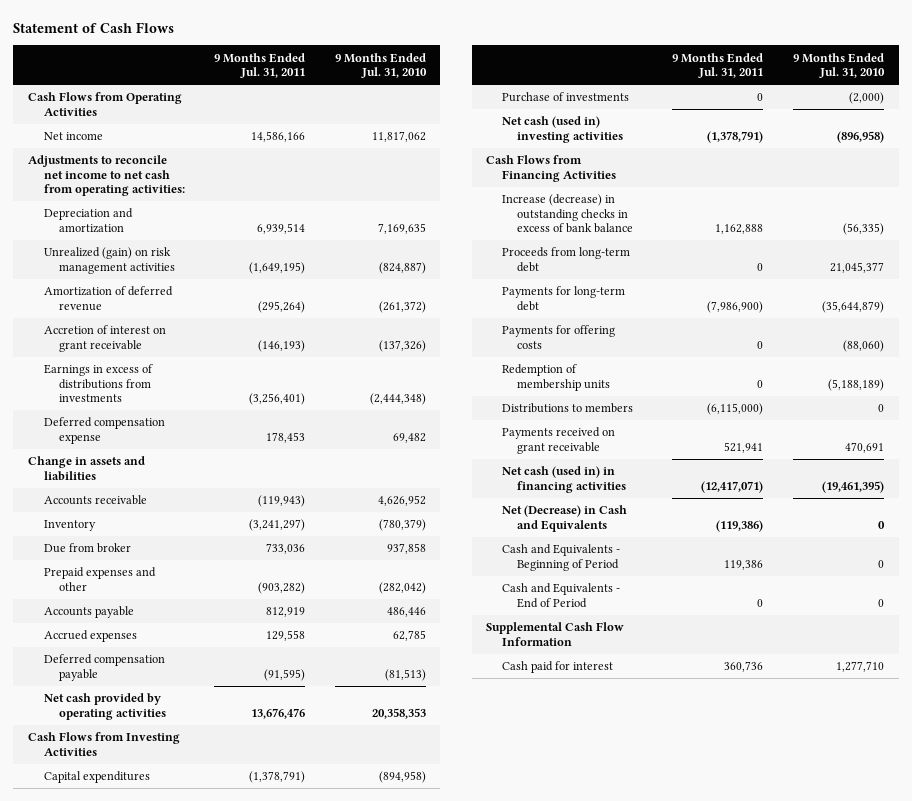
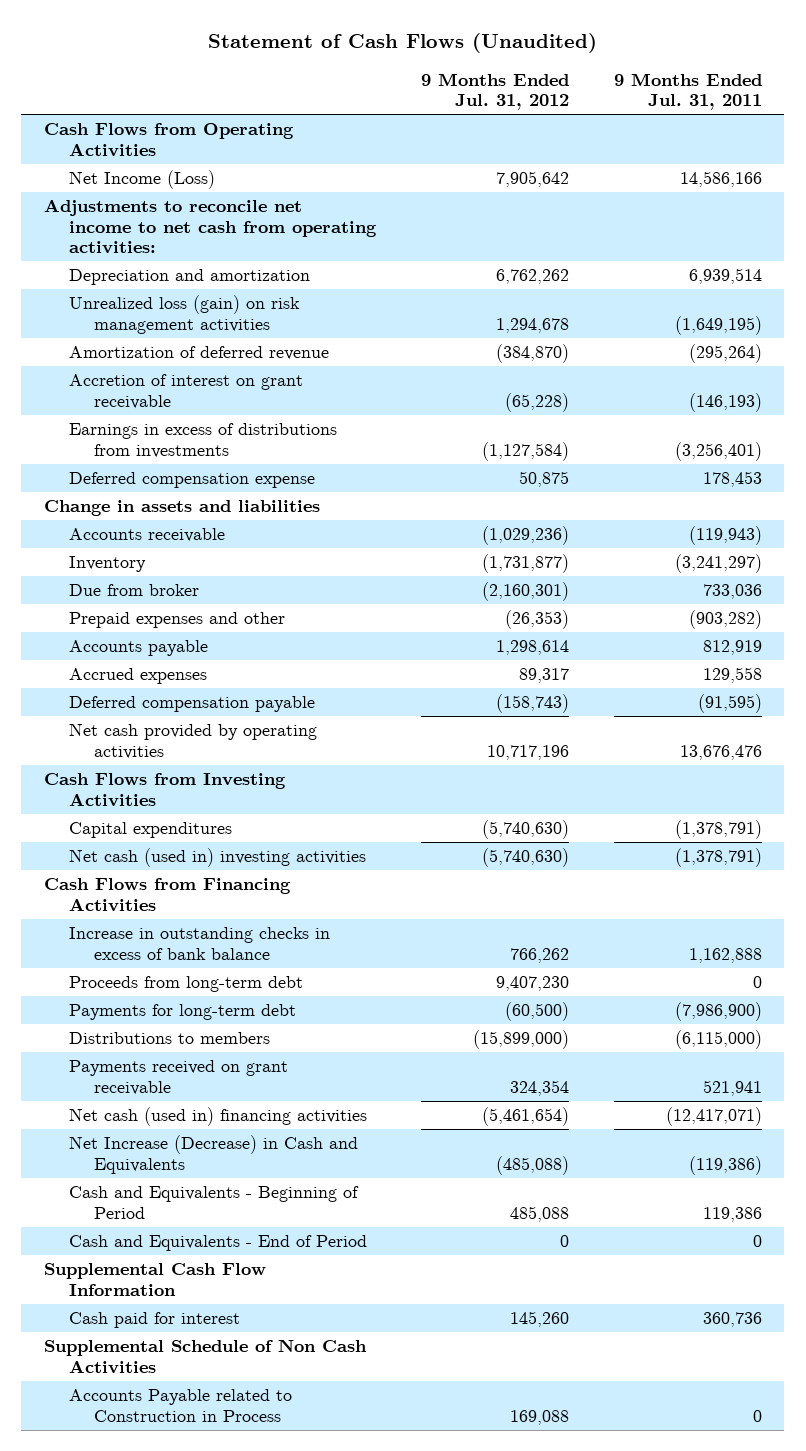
- Statement of Cash Flows
+ Statement of Cash Flows (Unaudited)
- | 9 Months Ended Jul. 31, 2011 | 9 Months Ended Jul. 31, 2010
+ | 9 Months Ended Jul. 31, 2012 | 9 Months Ended Jul. 31, 2011
- Net income | 14,586,166 | 11,817,062
+ Net Income (Loss) | 7,905,642 | 14,586,166
- Unrealized (gain) on risk management activities | (1,649,195) | (824,887)
+ Unrealized loss (gain) on risk management activities | 1,294,678 | (1,649,195)
- Purchase of investments | 0 | (2,000)
- Increase (decrease) in outstanding checks in excess of bank balance | 1,162,888 | (56,335)
+ Increase in outstanding checks in excess of bank balance | 766,262 | 1,162,888
- Payments for offering costs | 0 | (88,060)
- Redemption of membership units | 0 | (5,188,189)
- Net cash (used in) in financing activities | (12,417,071) | (19,461,395)
- Net (Decrease) in Cash and Equivalents | (119,386) | 0
+ Net cash (used in) financing activities | (5,461,654) | (12,417,071)
+ Net Increase (Decrease) in Cash and Equivalents | (485,088) | (119,386)
+ Supplemental Schedule of Non Cash Activities
+ Accounts Payable related to Construction in Process | 169,088 | 0

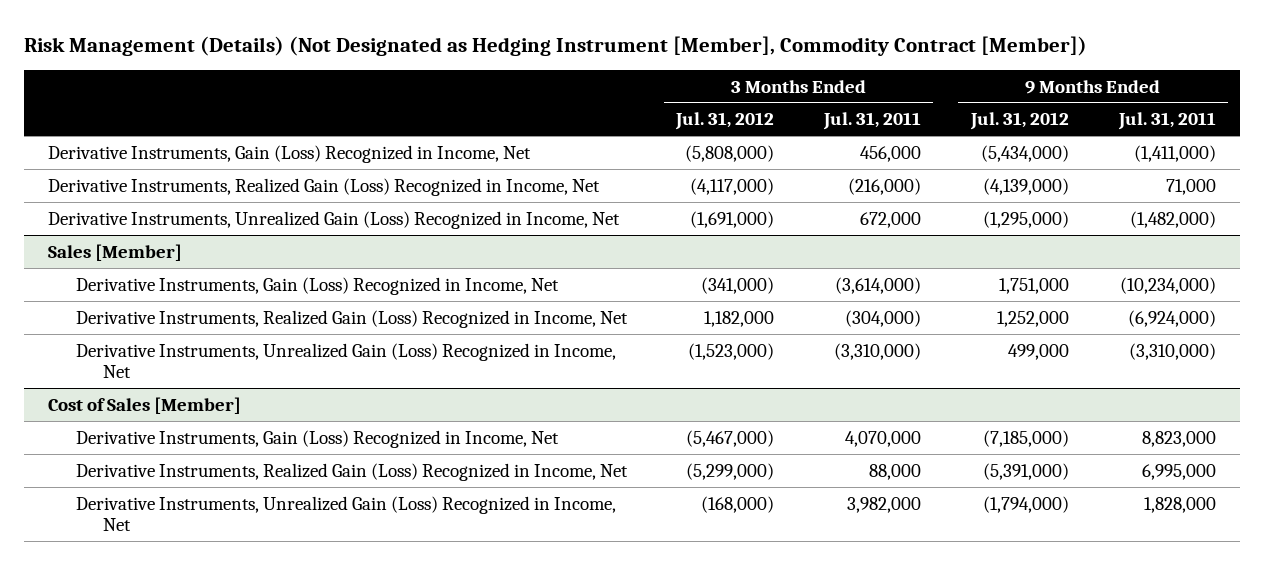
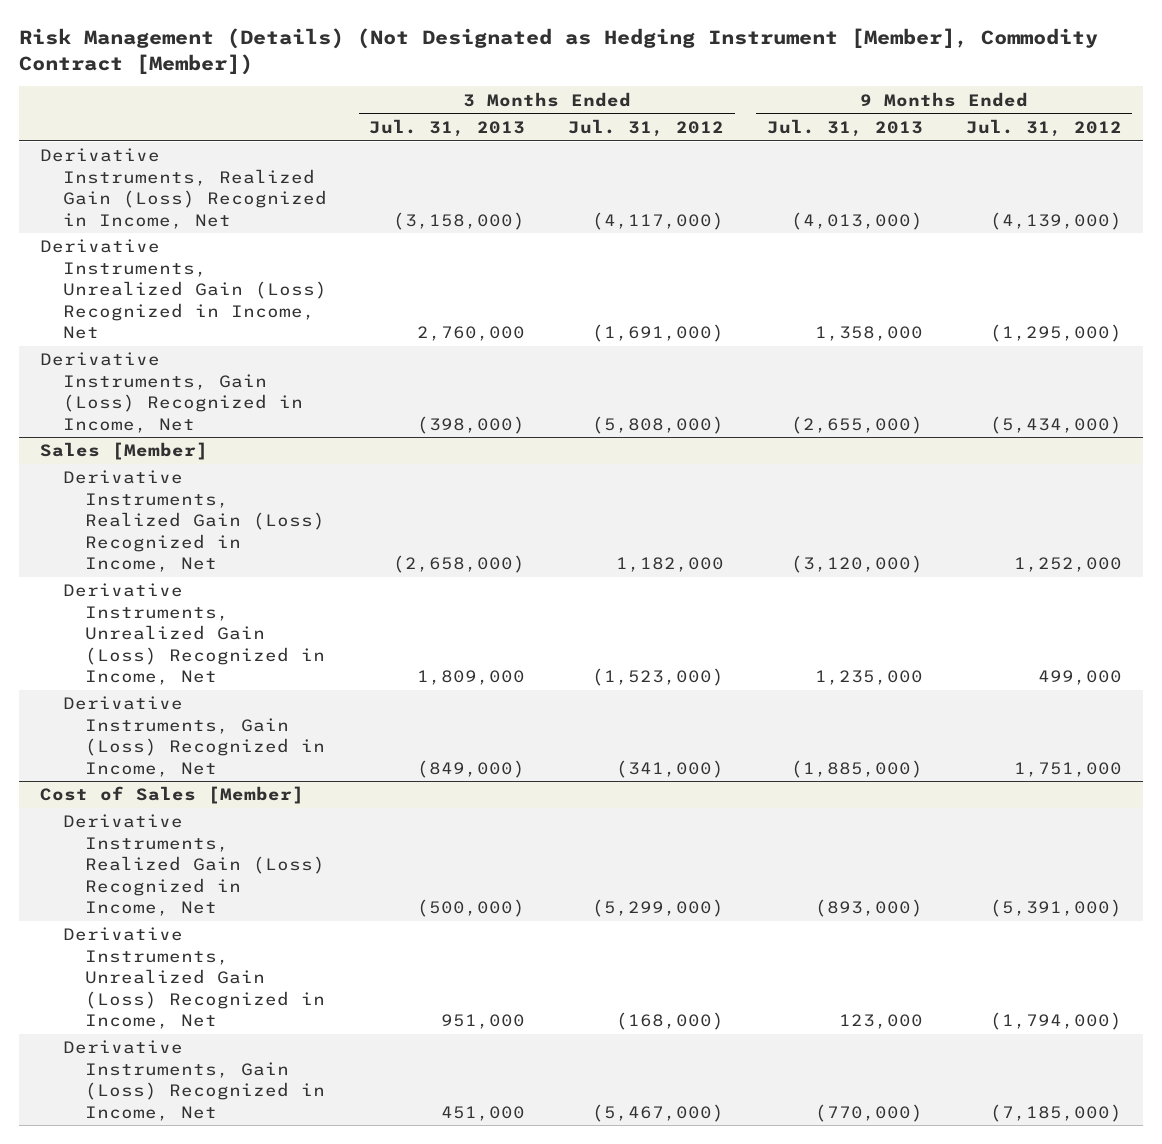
- | 3 Months Ended Jul. 31, 2012 | 3 Months Ended Jul. 31, 2011 | 9 Months Ended Jul. 31, 2012 | 9 Months Ended Jul. 31, 2011
+ | 3 Months Ended Jul. 31, 2013 | 3 Months Ended Jul. 31, 2012 | 9 Months Ended Jul. 31, 2013 | 9 Months Ended Jul. 31, 2012
moved down: Derivative Instruments, Gain (Loss) Recognized in Income, Net | (398,000) | (5,808,000) | (2,655,000) | (5,434,000)
@ Sales [Member]
moved down: Derivative Instruments, Gain (Loss) Recognized in Income, Net | (849,000) | (341,000) | (1,885,000) | 1,751,000
@ Cost of Sales [Member]
moved down: Derivative Instruments, Gain (Loss) Recognized in Income, Net | 451,000 | (5,467,000) | (770,000) | (7,185,000)

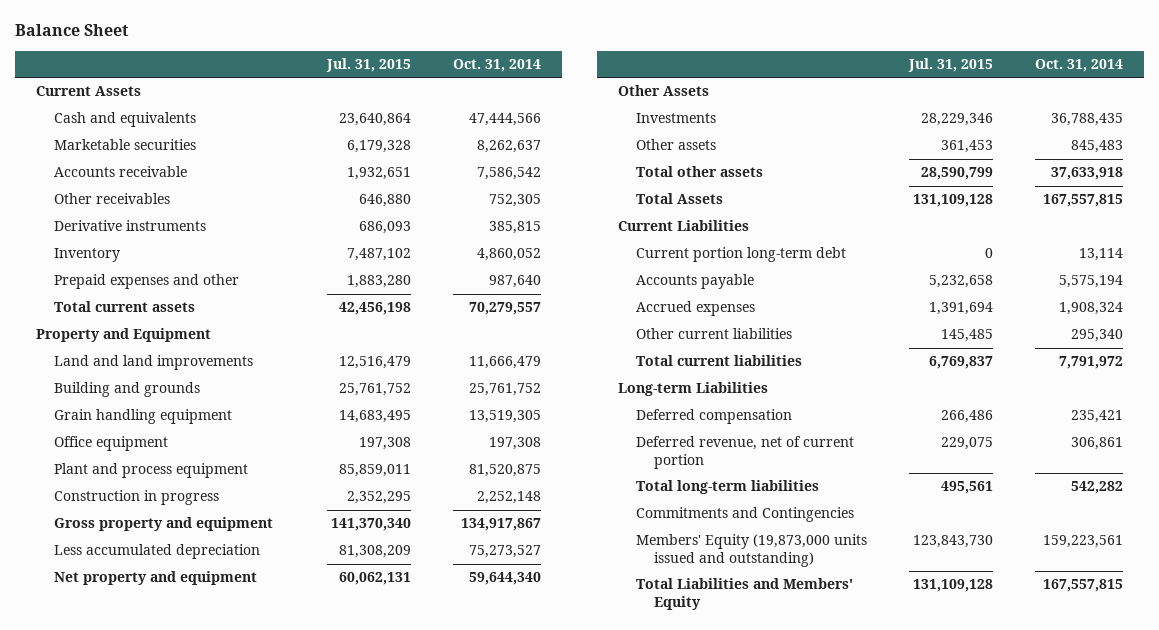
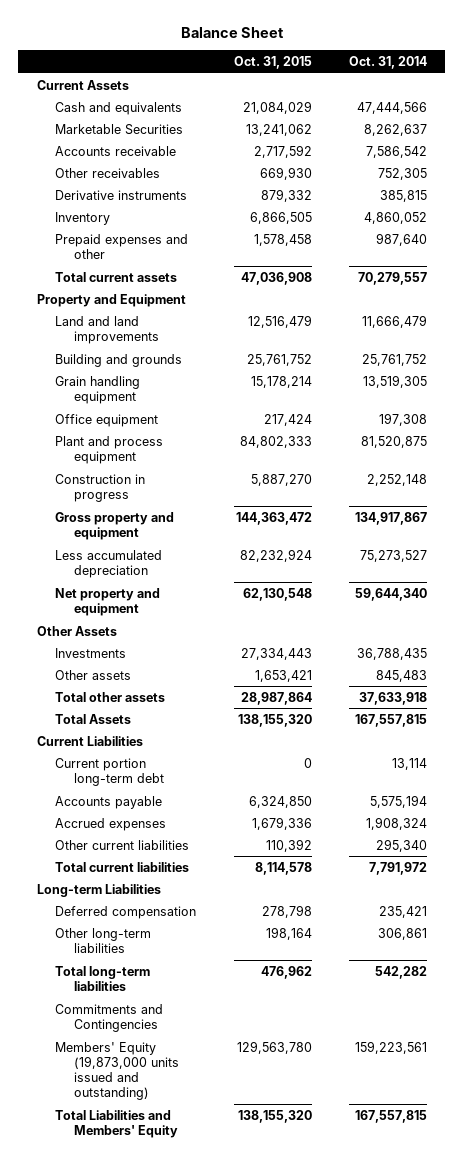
- | Jul. 31, 2015 | Oct. 31, 2014
+ | Oct. 31, 2015 | Oct. 31, 2014
- Marketable securities | 6,179,328 | 8,262,637
+ Marketable Securities | 13,241,062 | 8,262,637
- Deferred revenue, net of current portion | 229,075 | 306,861
+ Other long-term liabilities | 198,164 | 306,861

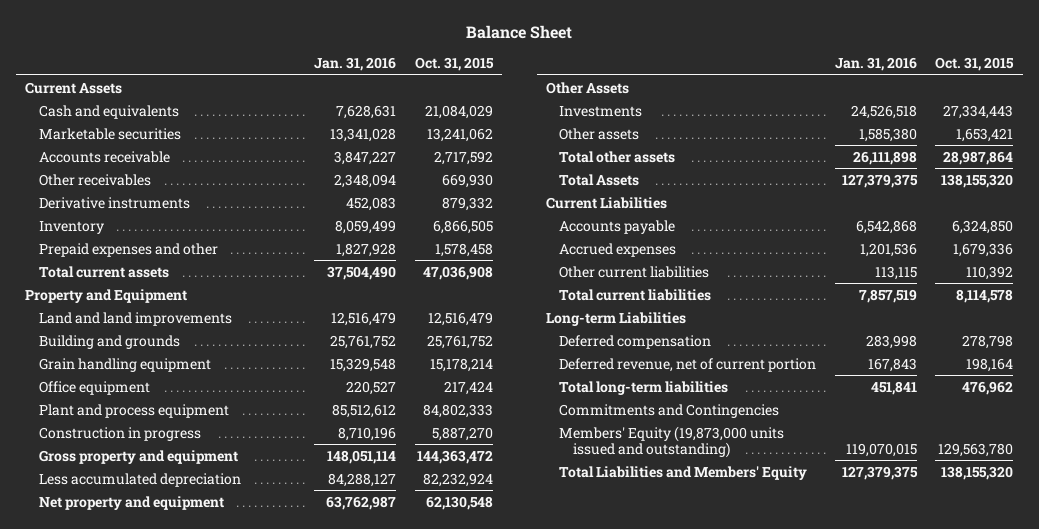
- | Oct. 31, 2015 | Oct. 31, 2014
+ | Jan. 31, 2016 | Oct. 31, 2015
- Marketable Securities | 13,241,062 | 8,262,637
+ Marketable securities | 13,341,028 | 13,241,062
- Current portion long-term debt | 0 | 13,114
- Other long-term liabilities | 198,164 | 306,861
+ Deferred revenue, net of current portion | 167,843 | 198,164

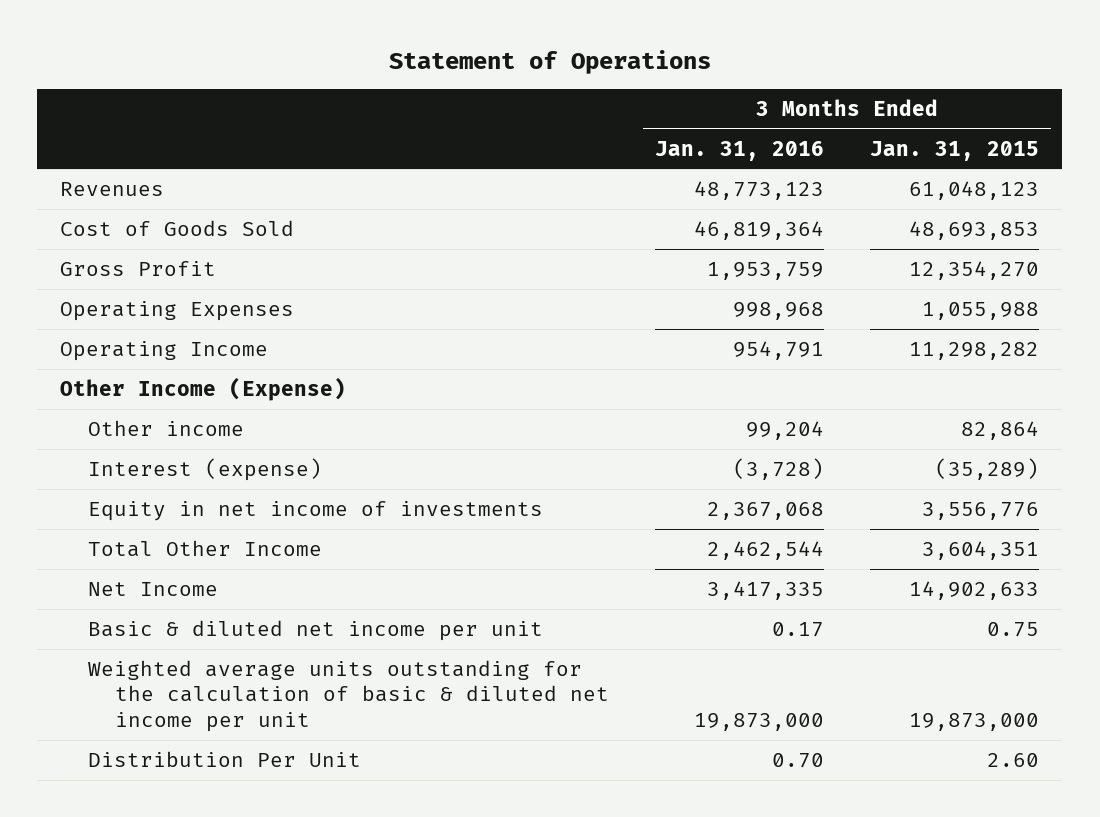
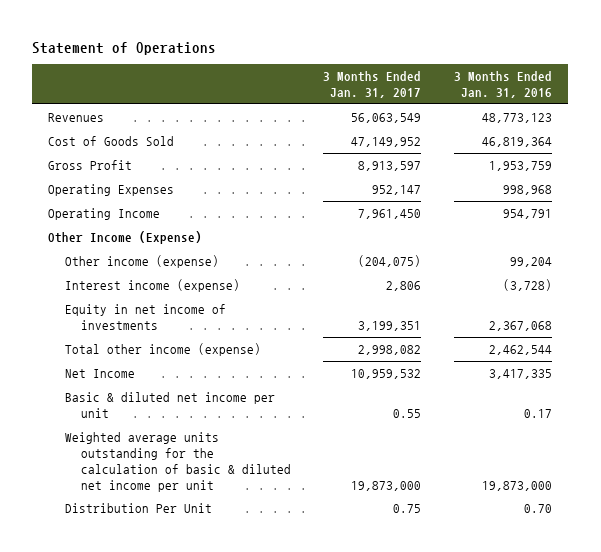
- | 3 Months Ended Jan. 31, 2016 | 3 Months Ended Jan. 31, 2015
+ | 3 Months Ended Jan. 31, 2017 | 3 Months Ended Jan. 31, 2016
- Other income | 99,204 | 82,864
- Interest (expense) | (3,728) | (35,289)
+ Other income (expense) | (204,075) | 99,204
+ Interest income (expense) | 2,806 | (3,728)
- Total Other Income | 2,462,544 | 3,604,351
+ Total other income (expense) | 2,998,082 | 2,462,544

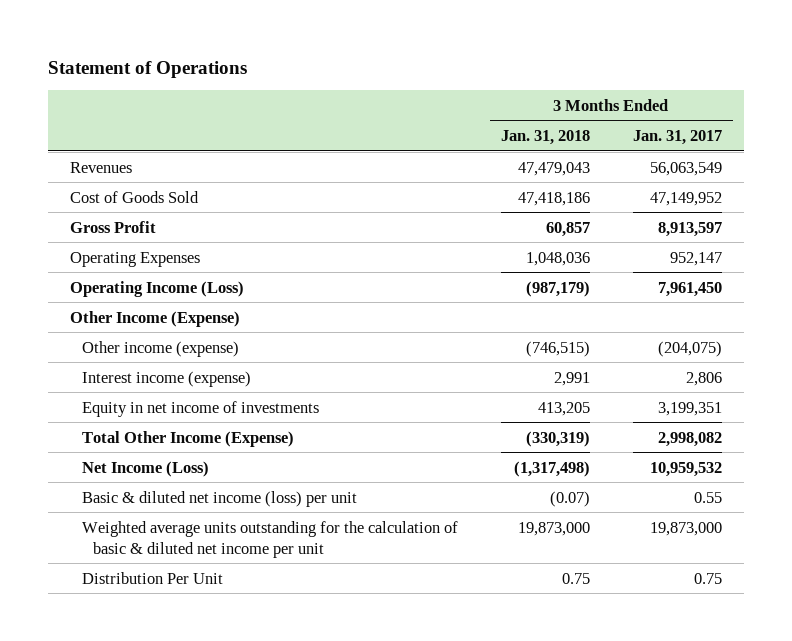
- | 3 Months Ended Jan. 31, 2017 | 3 Months Ended Jan. 31, 2016
+ | 3 Months Ended Jan. 31, 2018 | 3 Months Ended Jan. 31, 2017
- Operating Income | 7,961,450 | 954,791
+ Operating Income (Loss) | (987,179) | 7,961,450
- Total other income (expense) | 2,998,082 | 2,462,544
- Net Income | 10,959,532 | 3,417,335
- Basic & diluted net income per unit | 0.55 | 0.17
+ Total Other Income (Expense) | (330,319) | 2,998,082
+ Net Income (Loss) | (1,317,498) | 10,959,532
+ Basic & diluted net income (loss) per unit | (0.07) | 0.55

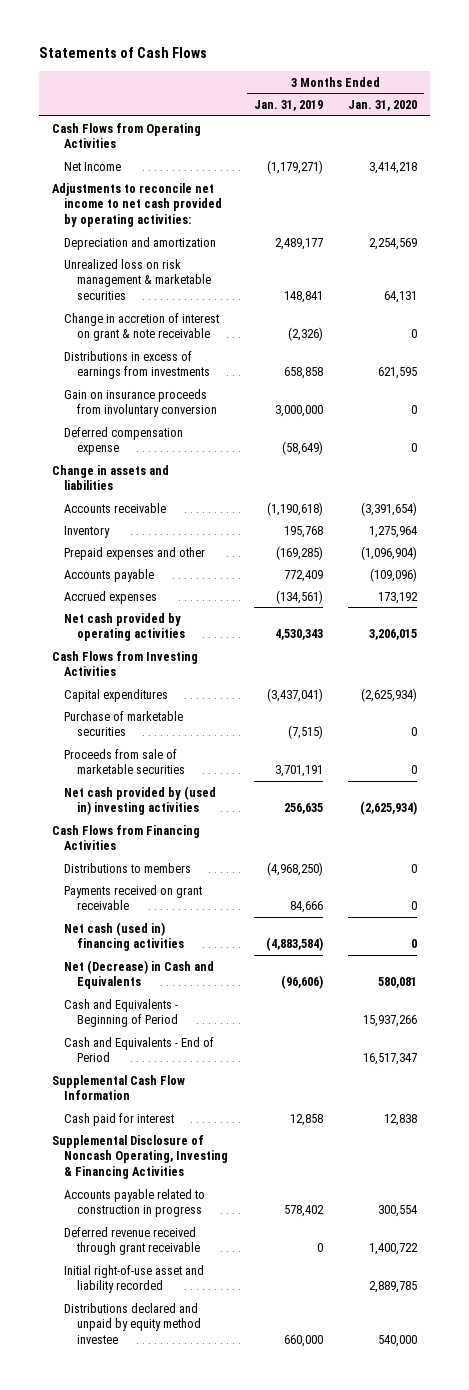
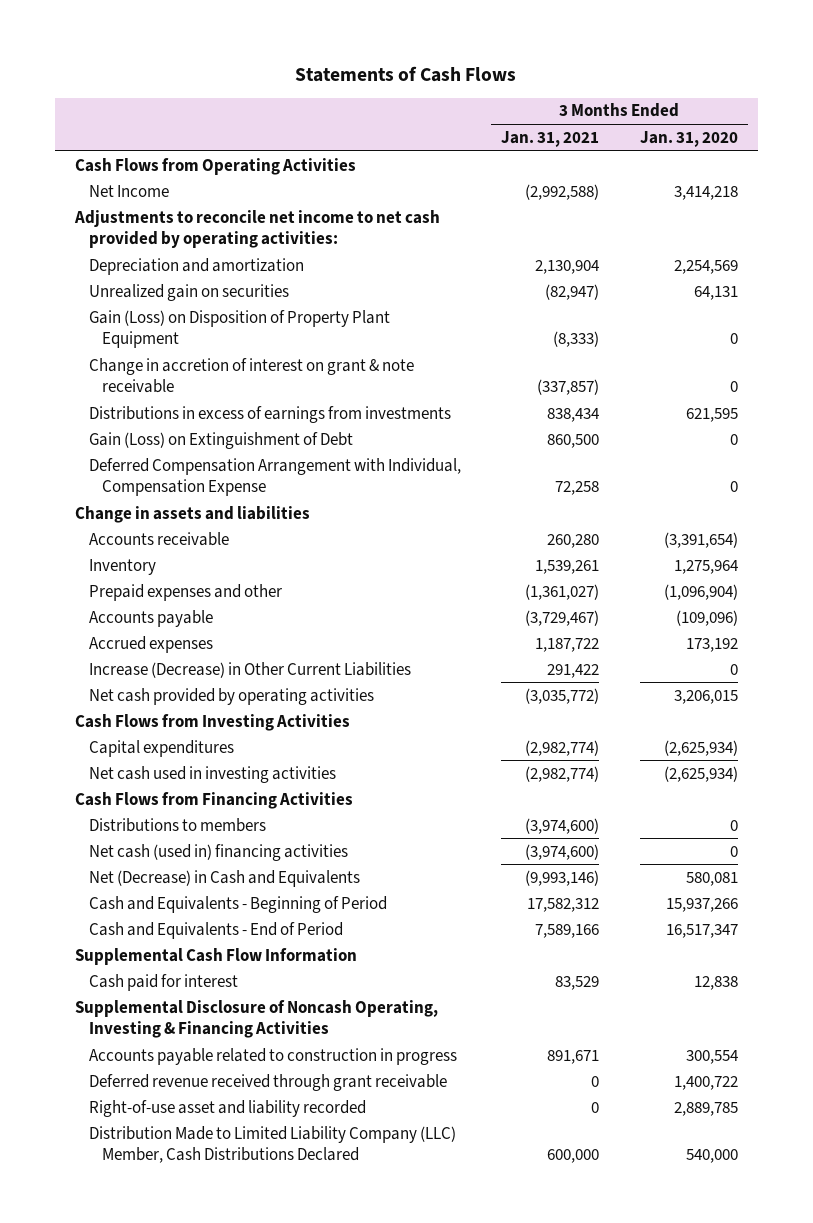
- | 3 Months Ended Jan. 31, 2019 | 3 Months Ended Jan. 31, 2020
+ | 3 Months Ended Jan. 31, 2021 | 3 Months Ended Jan. 31, 2020
- Unrealized loss on risk management & marketable securities | 148,841 | 64,131
+ Unrealized gain on securities | (82,947) | 64,131
+ Gain (Loss) on Disposition of Property Plant Equipment | (8,333) | 0
- Gain on insurance proceeds from involuntary conversion | 3,000,000 | 0
- Deferred compensation expense | (58,649) | 0
+ Gain (Loss) on Extinguishment of Debt | 860,500 | 0
+ Deferred Compensation Arrangement with Individual, Compensation Expense | 72,258 | 0
+ Increase (Decrease) in Other Current Liabilities | 291,422 | 0
- Purchase of marketable securities | (7,515) | 0
- Proceeds from sale of marketable securities | 3,701,191 | 0
- Net cash provided by (used in) investing activities | 256,635 | (2,625,934)
+ Net cash used in investing activities | (2,982,774) | (2,625,934)
- Payments received on grant receivable | 84,666 | 0
- Initial right-of-use asset and liability recorded | | 2,889,785
- Distributions declared and unpaid by equity method investee | 660,000 | 540,000
+ Right-of-use asset and liability recorded | 0 | 2,889,785
+ Distribution Made to Limited Liability Company (LLC) Member, Cash Distributions Declared | 600,000 | 540,000

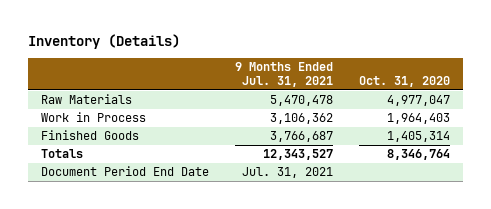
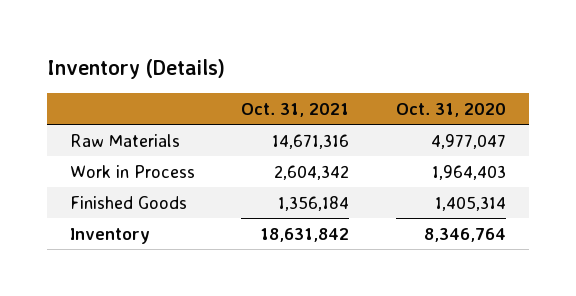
- | 9 Months Ended Jul. 31, 2021 | Oct. 31, 2020
+ | Oct. 31, 2021 | Oct. 31, 2020
- Totals | 12,343,527 | 8,346,764
- Document Period End Date | Jul. 31, 2021 |
+ Inventory | 18,631,842 | 8,346,764

